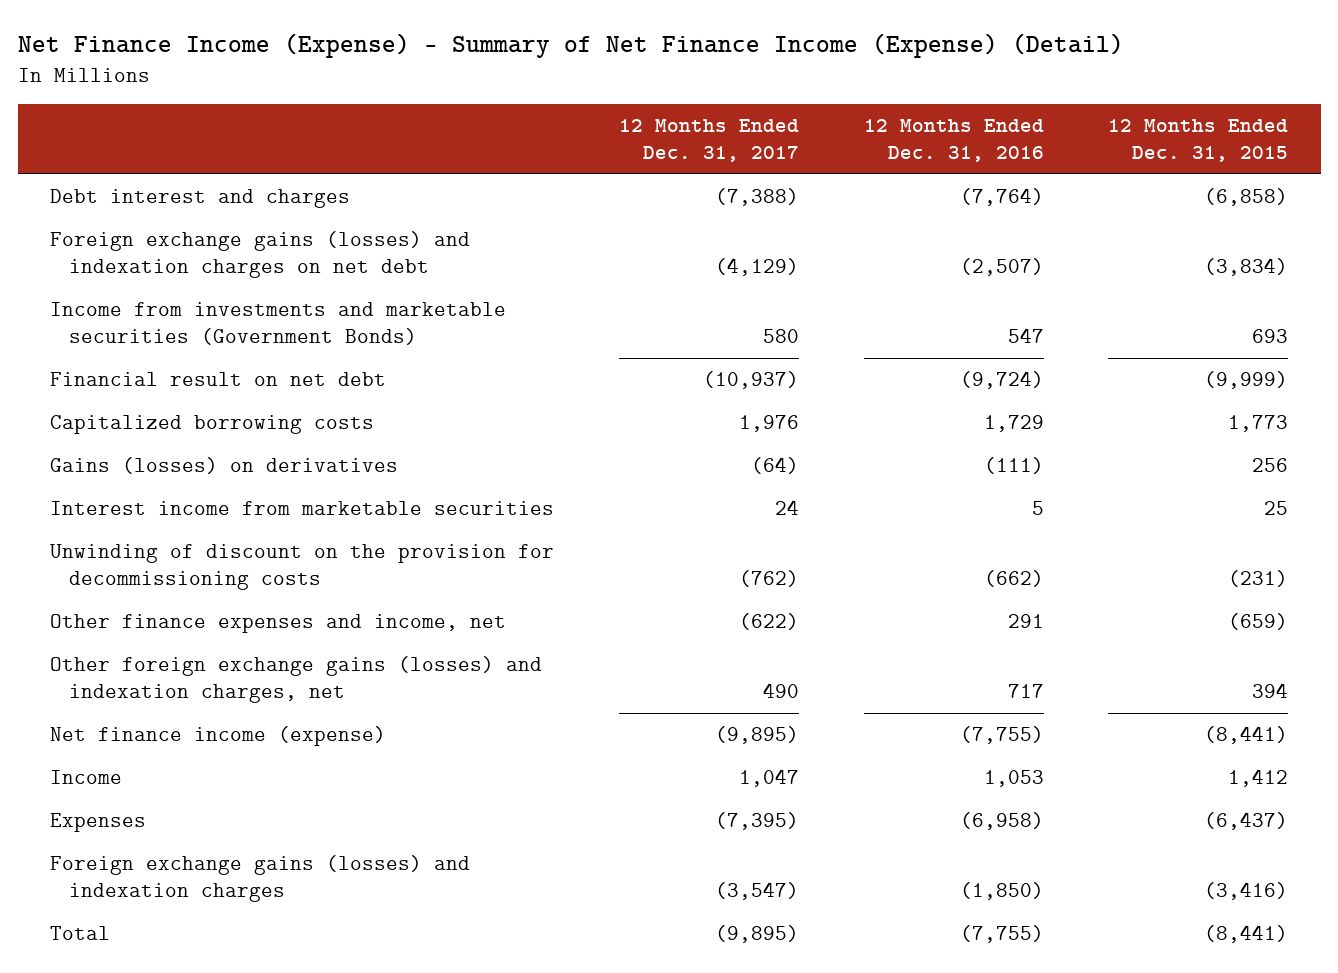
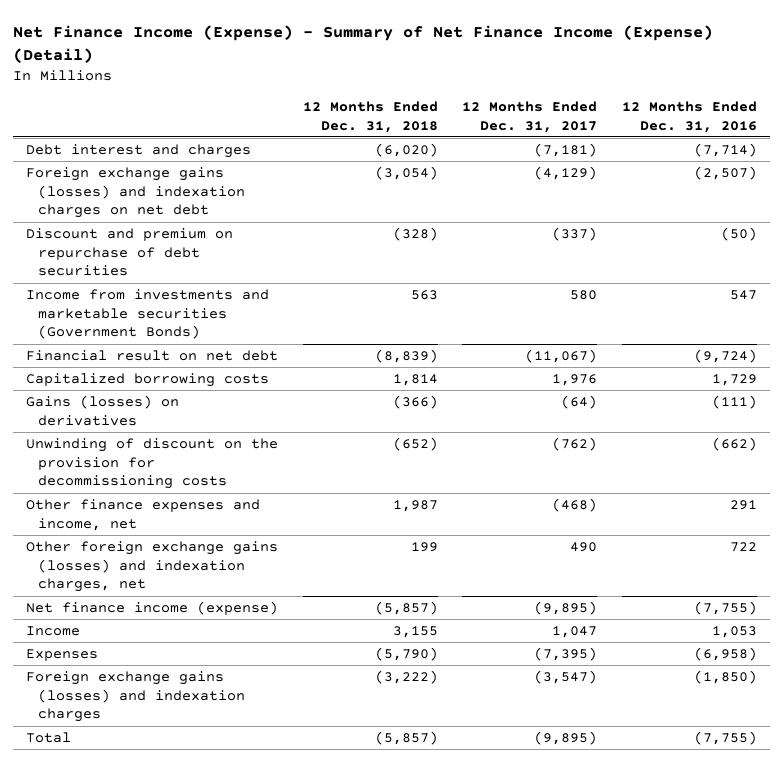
- | 12 Months Ended Dec. 31, 2017 | 12 Months Ended Dec. 31, 2016 | 12 Months Ended Dec. 31, 2015
+ | 12 Months Ended Dec. 31, 2018 | 12 Months Ended Dec. 31, 2017 | 12 Months Ended Dec. 31, 2016
- Debt interest and charges | (7,388) | (7,764) | (6,858)
+ Debt interest and charges | (6,020) | (7,181) | (7,714)
+ Discount and premium on repurchase of debt securities | (328) | (337) | (50)
- Financial result on net debt | (10,937) | (9,724) | (9,999)
+ Financial result on net debt | (8,839) | (11,067) | (9,724)
- Interest income from marketable securities | 24 | 5 | 25
- Other finance expenses and income, net | (622) | 291 | (659)
- Other foreign exchange gains (losses) and indexation charges, net | 490 | 717 | 394
+ Other finance expenses and income, net | 1,987 | (468) | 291
+ Other foreign exchange gains (losses) and indexation charges, net | 199 | 490 | 722

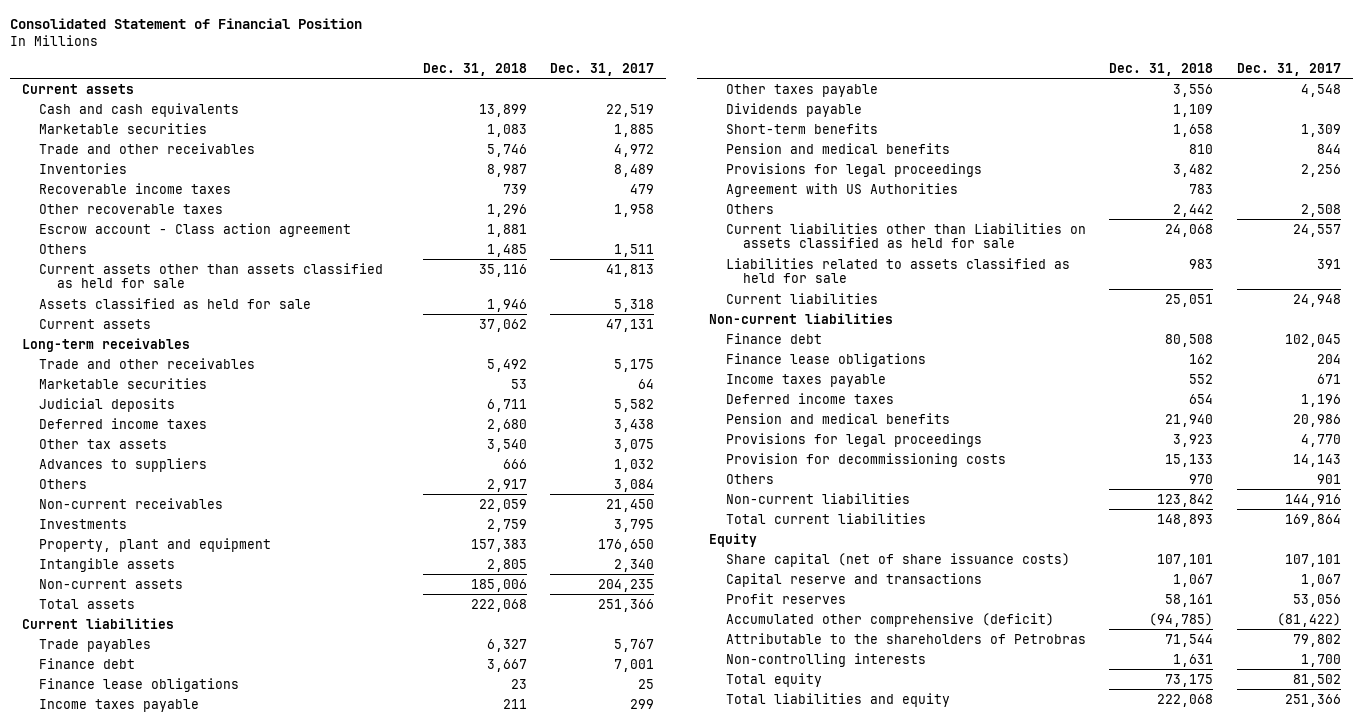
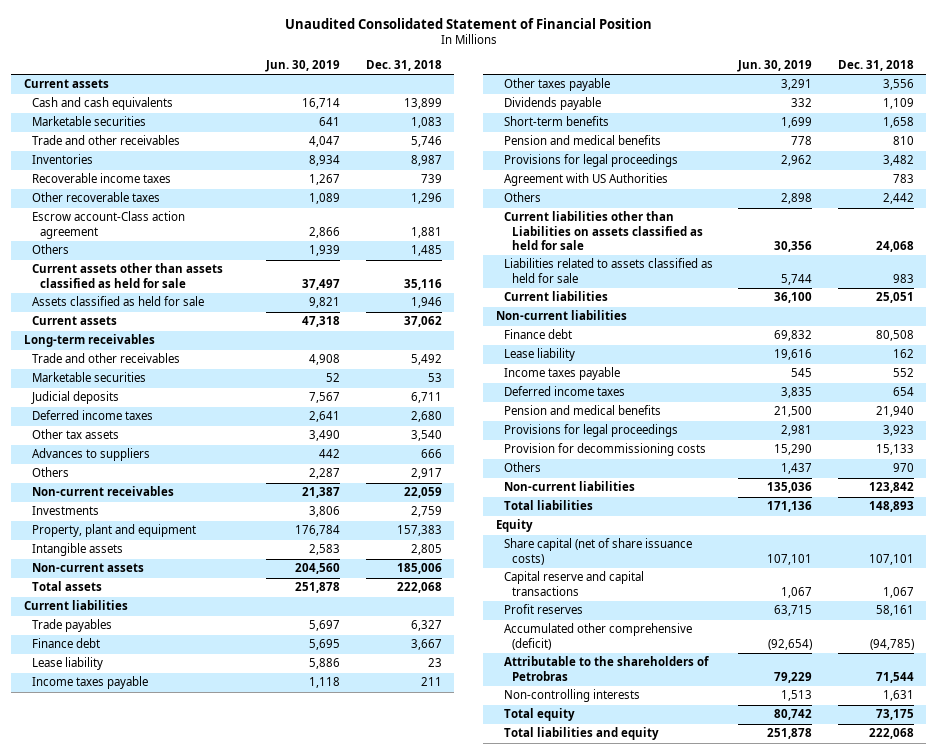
- Consolidated Statement of Financial Position
+ Unaudited Consolidated Statement of Financial Position
- | Dec. 31, 2018 | Dec. 31, 2017
+ | Jun. 30, 2019 | Dec. 31, 2018
- Escrow account - Class action agreement | 1,881 |
+ Escrow account-Class action agreement | 2,866 | 1,881
- Finance lease obligations | 23 | 25
+ Lease liability | 5,886 | 23
- Finance lease obligations | 162 | 204
+ Lease liability | 19,616 | 162
- Total current liabilities | 148,893 | 169,864
+ Total liabilities | 171,136 | 148,893
- Capital reserve and transactions | 1,067 | 1,067
+ Capital reserve and capital transactions | 1,067 | 1,067

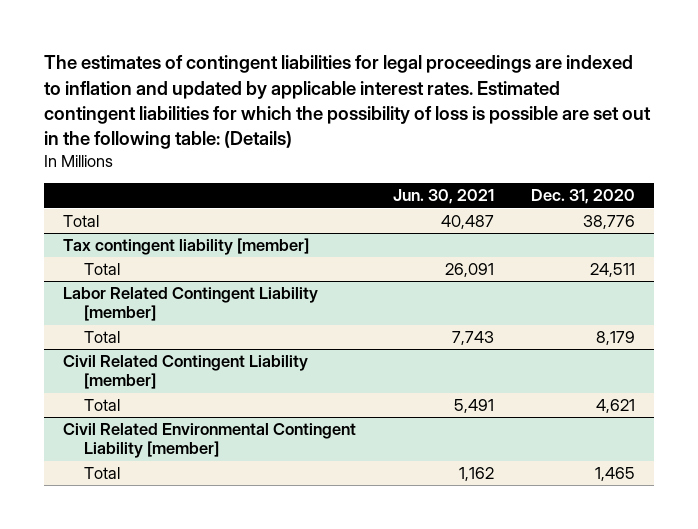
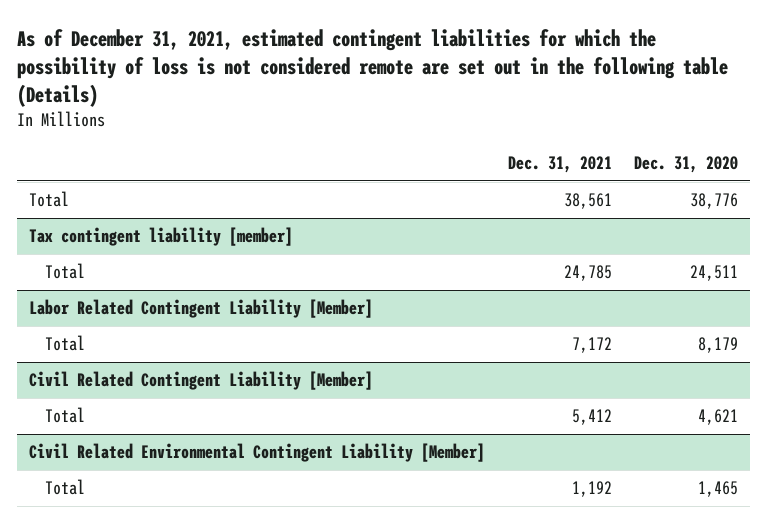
- The estimates of contingent liabilities for legal proceedings are indexed to inflation and updated by applicable interest rates. Estimated contingent liabilities for which the possibility of loss is possible are set out in the following table: (Details)
+ As of December 31, 2021, estimated contingent liabilities for which the possibility of loss is not considered remote are set out in the following table (Details)
- | Jun. 30, 2021 | Dec. 31, 2020
+ | Dec. 31, 2021 | Dec. 31, 2020
- Labor Related Contingent Liability [member]
+ Labor Related Contingent Liability [Member]
- Civil Related Contingent Liability [member]
+ Civil Related Contingent Liability [Member]
- Civil Related Environmental Contingent Liability [member]
+ Civil Related Environmental Contingent Liability [Member]

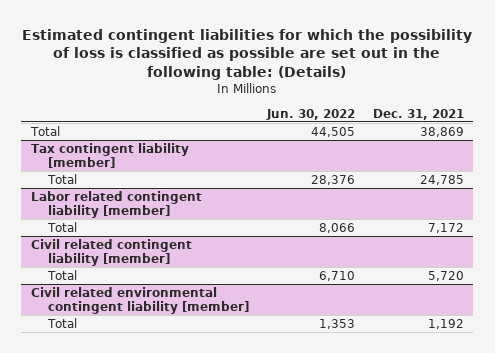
- As of December 31, 2021, estimated contingent liabilities for which the possibility of loss is not considered remote are set out in the following table (Details)
+ Estimated contingent liabilities for which the possibility of loss is classified as possible are set out in the following table: (Details)
- | Dec. 31, 2021 | Dec. 31, 2020
+ | Jun. 30, 2022 | Dec. 31, 2021
- Total | 38,561 | 38,776
+ Total | 44,505 | 38,869
- Labor Related Contingent Liability [Member]
+ Labor related contingent liability [member]
- Civil Related Contingent Liability [Member]
- Total | 5,412 | 4,621
- Civil Related Environmental Contingent Liability [Member]
+ Civil related contingent liability [member]
+ Total | 6,710 | 5,720
+ Civil related environmental contingent liability [member]

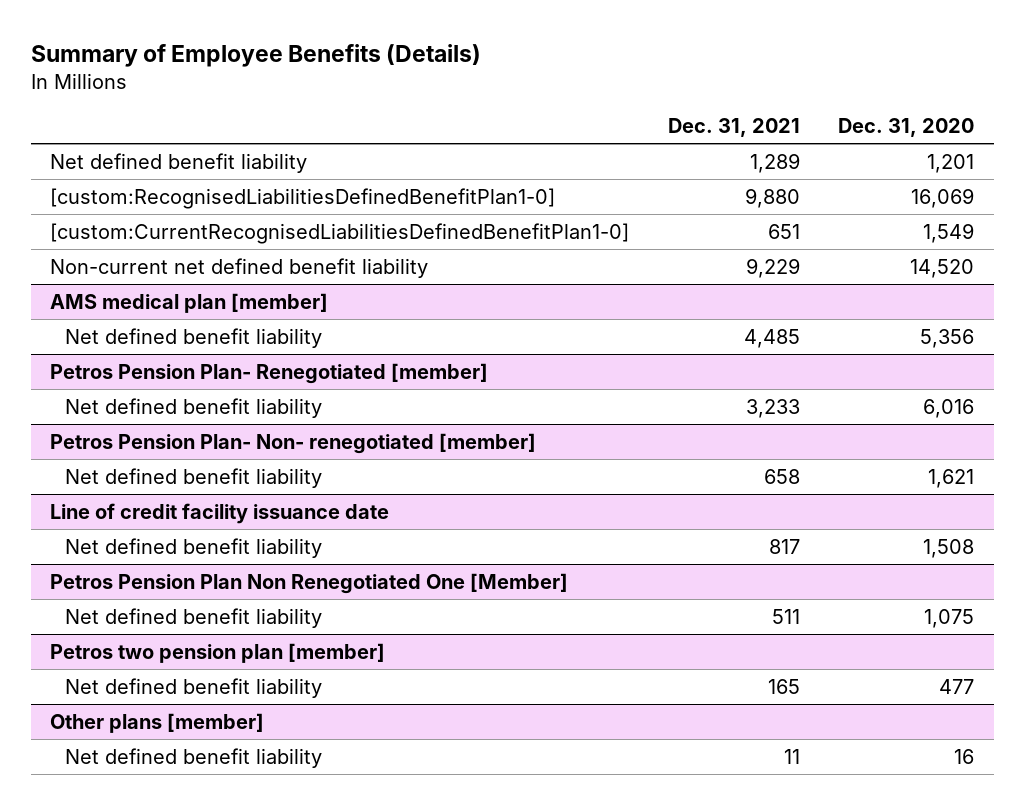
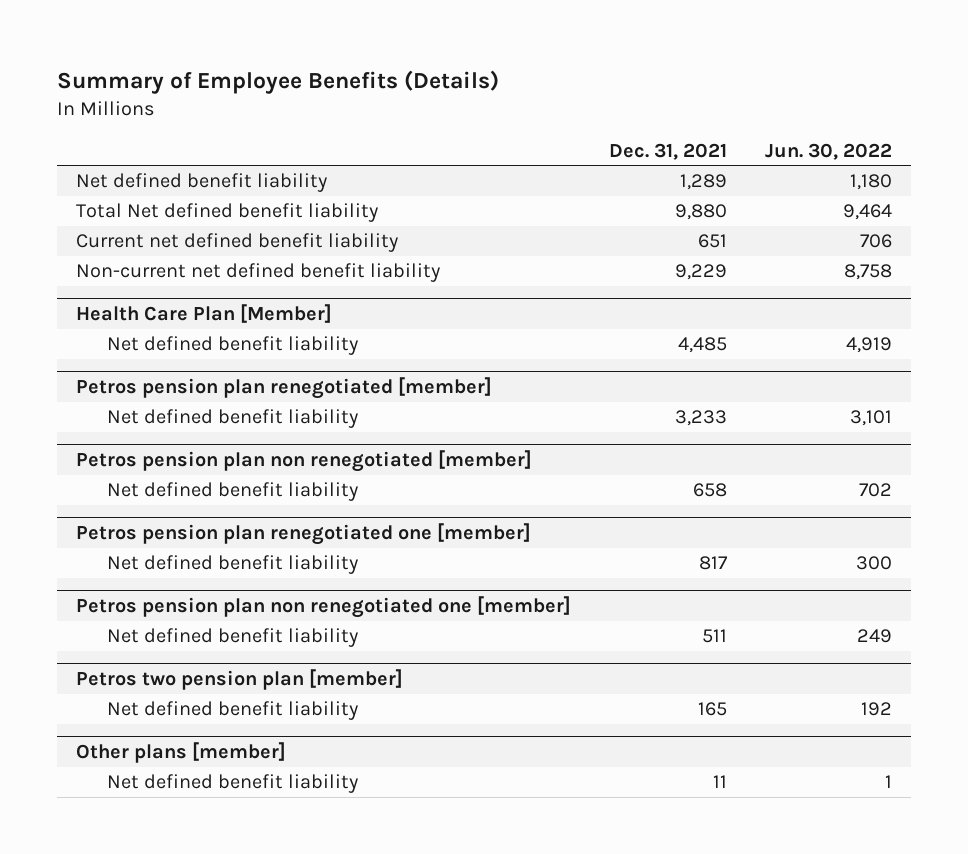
- | Dec. 31, 2021 | Dec. 31, 2020
+ | Dec. 31, 2021 | Jun. 30, 2022
- [custom:RecognisedLiabilitiesDefinedBenefitPlan1-0] | 9,880 | 16,069
- [custom:CurrentRecognisedLiabilitiesDefinedBenefitPlan1-0] | 651 | 1,549
+ Total Net defined benefit liability | 9,880 | 9,464
+ Current net defined benefit liability | 651 | 706
- AMS medical plan [member]
+ Health Care Plan [Member]
- Petros Pension Plan- Renegotiated [member]
+ Petros pension plan renegotiated [member]
- Petros Pension Plan- Non- renegotiated [member]
+ Petros pension plan non renegotiated [member]
- Line of credit facility issuance date
+ Petros pension plan renegotiated one [member]
- Petros Pension Plan Non Renegotiated One [Member]
+ Petros pension plan non renegotiated one [member]

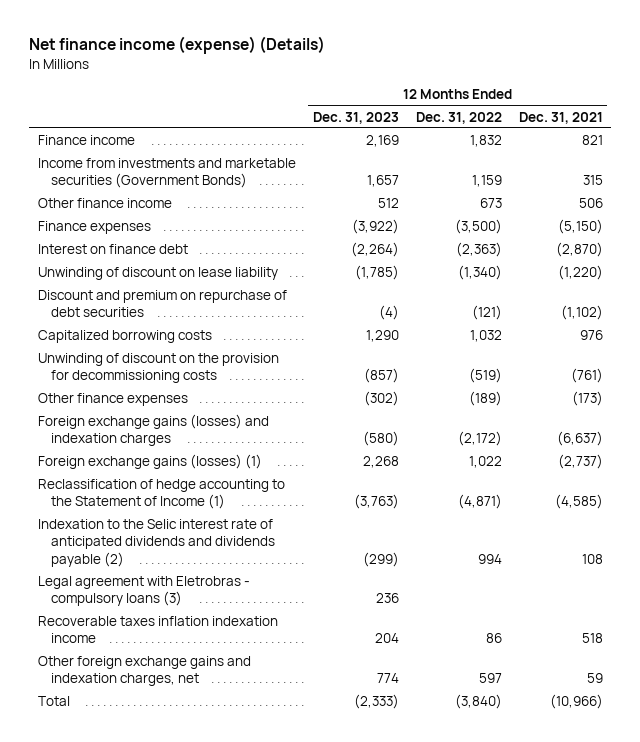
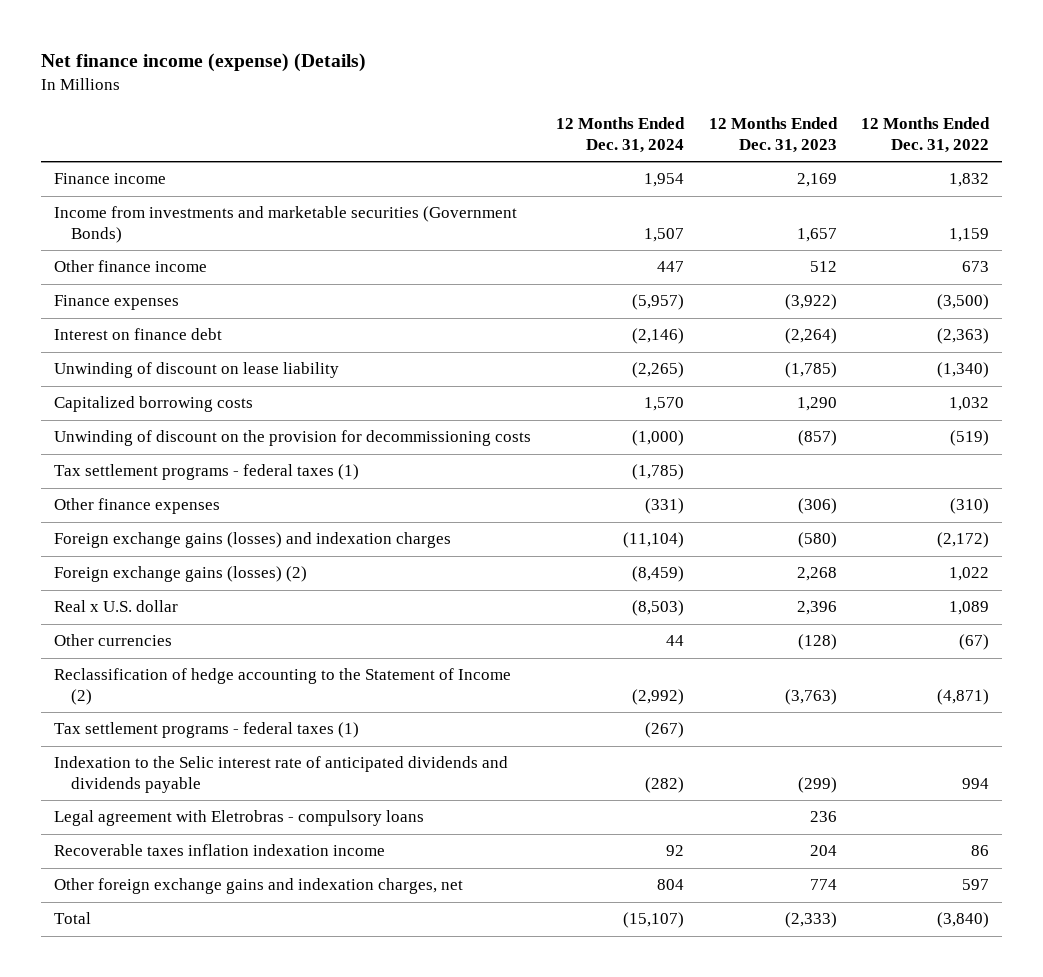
- | 12 Months Ended Dec. 31, 2023 | 12 Months Ended Dec. 31, 2022 | 12 Months Ended Dec. 31, 2021
+ | 12 Months Ended Dec. 31, 2024 | 12 Months Ended Dec. 31, 2023 | 12 Months Ended Dec. 31, 2022
- Discount and premium on repurchase of debt securities | (4) | (121) | (1,102)
- Other finance expenses | (302) | (189) | (173)
+ Tax settlement programs - federal taxes (1) | (1,785) | |
+ Other finance expenses | (331) | (306) | (310)
- Foreign exchange gains (losses) (1) | 2,268 | 1,022 | (2,737)
- Reclassification of hedge accounting to the Statement of Income (1) | (3,763) | (4,871) | (4,585)
- Indexation to the Selic interest rate of anticipated dividends and dividends payable (2) | (299) | 994 | 108
- Legal agreement with Eletrobras - compulsory loans (3) | 236 | |
+ Foreign exchange gains (losses) (2) | (8,459) | 2,268 | 1,022
+ Real x U.S. dollar | (8,503) | 2,396 | 1,089
+ Other currencies | 44 | (128) | (67)
+ Reclassification of hedge accounting to the Statement of Income (2) | (2,992) | (3,763) | (4,871)
+ Tax settlement programs - federal taxes (1) | (267) | |
+ Indexation to the Selic interest rate of anticipated dividends and dividends payable | (282) | (299) | 994
+ Legal agreement with Eletrobras - compulsory loans | | 236 |

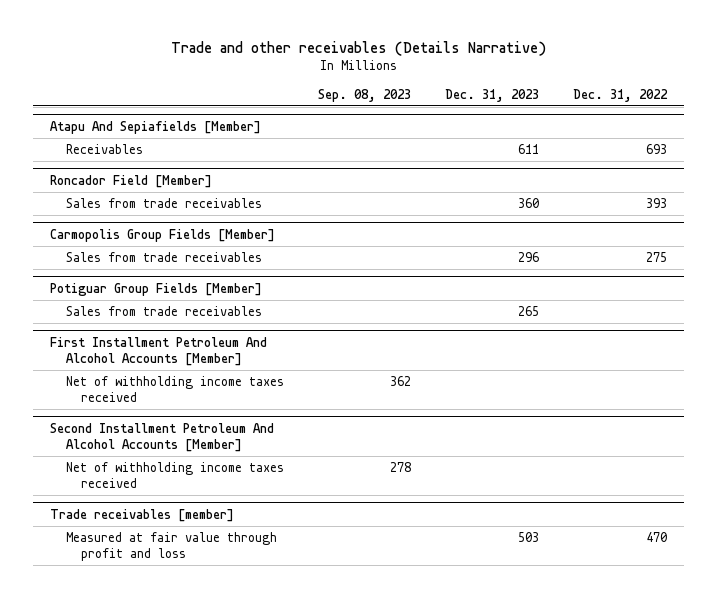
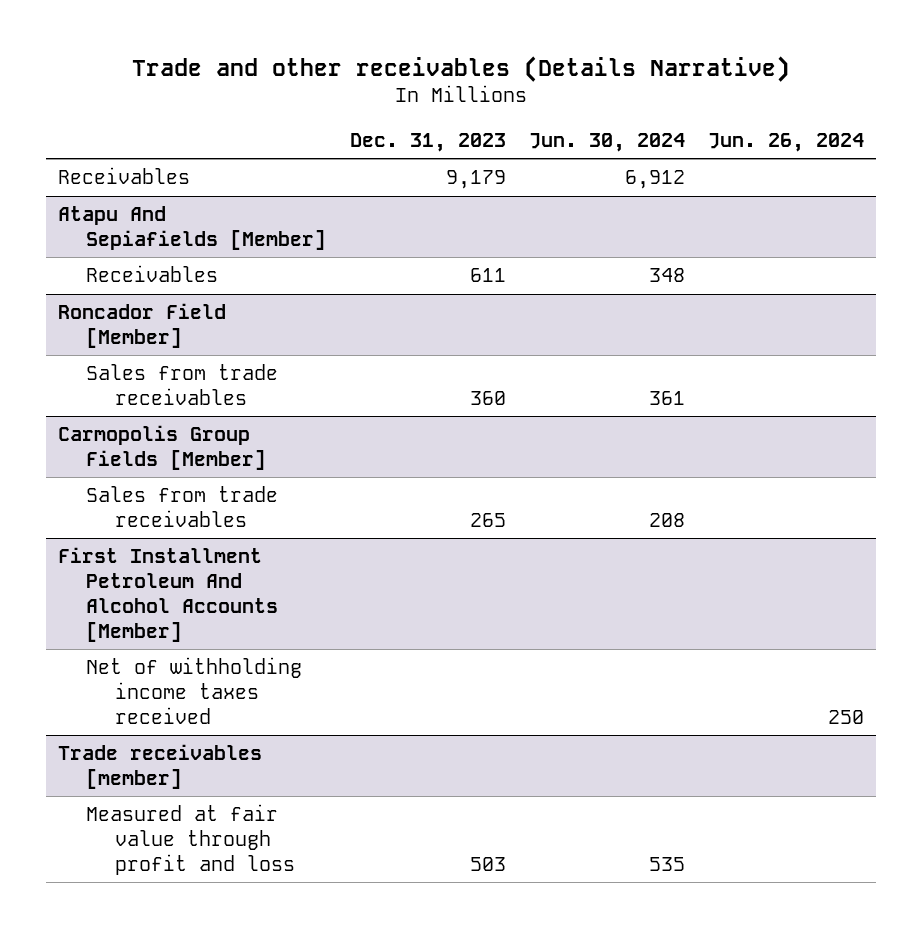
- | Sep. 08, 2023 | Dec. 31, 2023 | Dec. 31, 2022
+ | Dec. 31, 2023 | Jun. 30, 2024 | Jun. 26, 2024
+ Receivables | 9,179 | 6,912 |
@ Carmopolis Group Fields [Member]
- Sales from trade receivables | | 296 | 275
- Potiguar Group Fields [Member]
- Second Installment Petroleum And Alcohol Accounts [Member]
- Net of withholding income taxes received | 278 | |

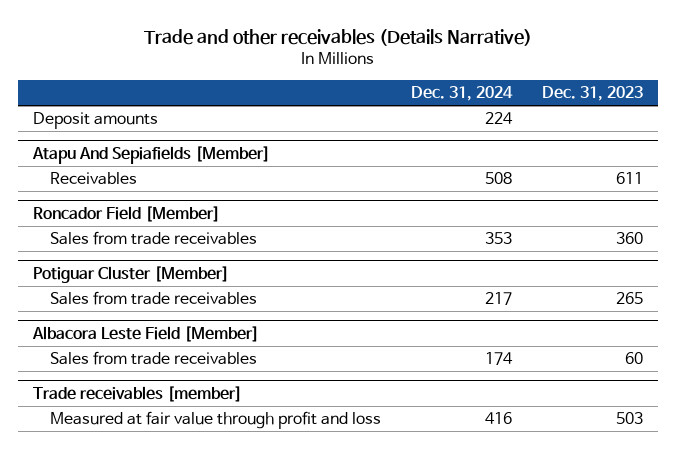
- | Dec. 31, 2023 | Jun. 30, 2024 | Jun. 26, 2024
+ | Dec. 31, 2024 | Dec. 31, 2023
- Receivables | 9,179 | 6,912 |
+ Deposit amounts | 224 |
- Carmopolis Group Fields [Member]
+ Potiguar Cluster [Member]
- First Installment Petroleum And Alcohol Accounts [Member]
- Net of withholding income taxes received | | | 250
+ Albacora Leste Field [Member]
+ Sales from trade receivables | 174 | 60

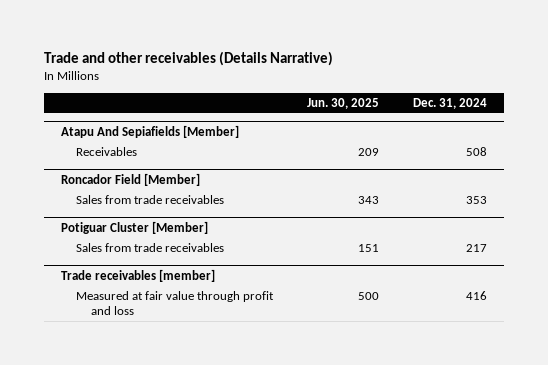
- | Dec. 31, 2024 | Dec. 31, 2023
+ | Jun. 30, 2025 | Dec. 31, 2024
- Deposit amounts | 224 |
- Albacora Leste Field [Member]
- Sales from trade receivables | 174 | 60

